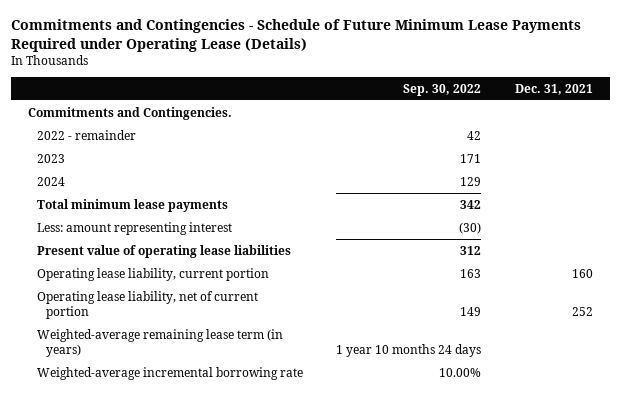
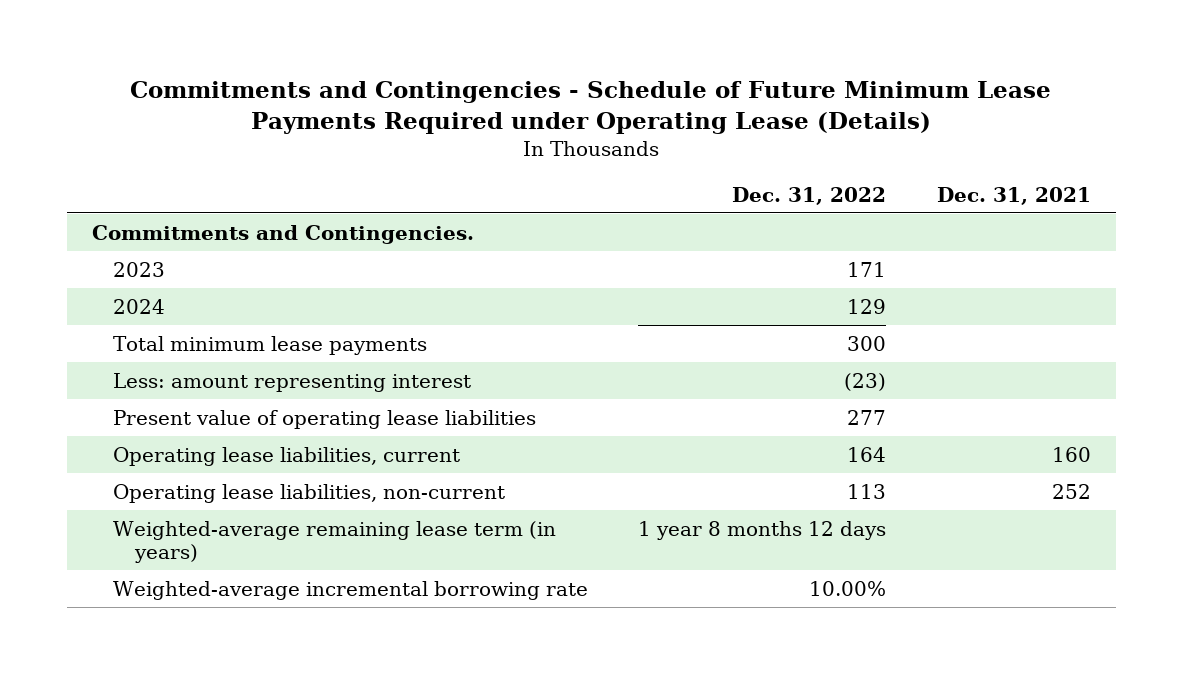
- | Sep. 30, 2022 | Dec. 31, 2021
+ | Dec. 31, 2022 | Dec. 31, 2021
- 2022 - remainder | 42 |
- Operating lease liability, current portion | 163 | 160
- Operating lease liability, net of current portion | 149 | 252
+ Operating lease liabilities, current | 164 | 160
+ Operating lease liabilities, non-current | 113 | 252

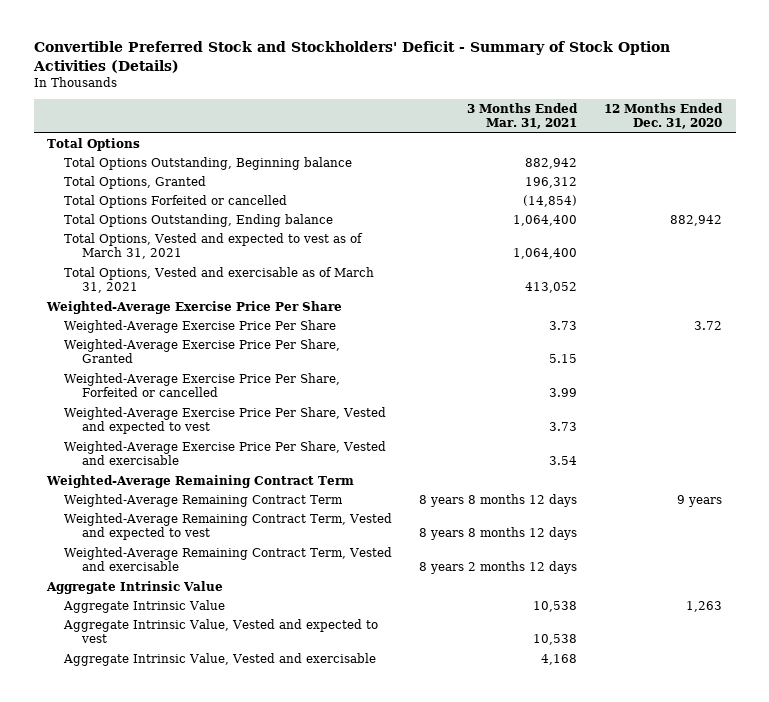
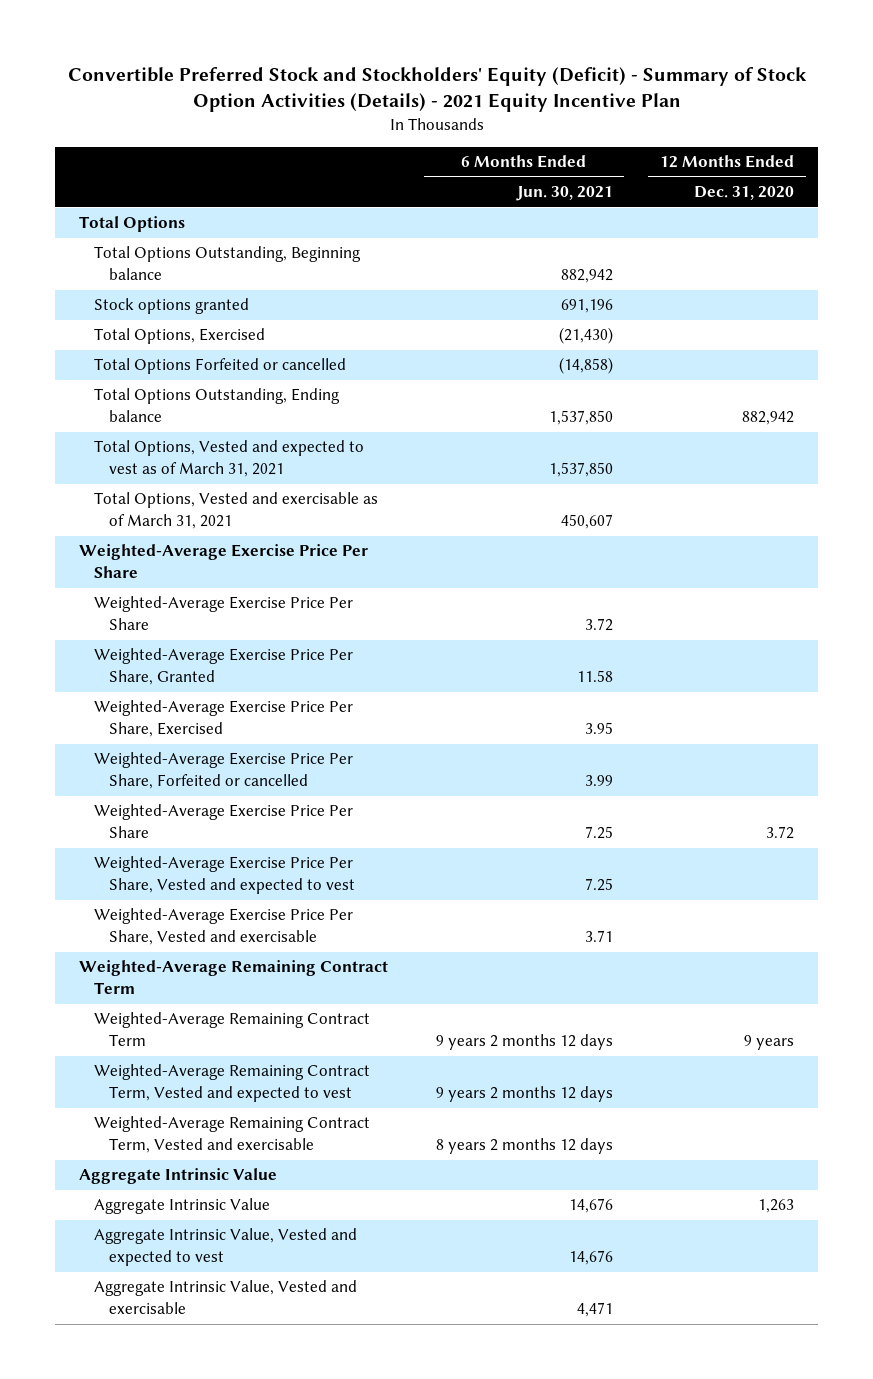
- Convertible Preferred Stock and Stockholders' Deficit - Summary of Stock Option Activities (Details)
+ Convertible Preferred Stock and Stockholders' Equity (Deficit) - Summary of Stock Option Activities (Details) - 2021 Equity Incentive Plan
- | 3 Months Ended Mar. 31, 2021 | 12 Months Ended Dec. 31, 2020
+ | 6 Months Ended Jun. 30, 2021 | 12 Months Ended Dec. 31, 2020
- Total Options, Granted | 196,312 |
+ Stock options granted | 691,196 |
+ Total Options, Exercised | (21,430) |
+ Weighted-Average Exercise Price Per Share | 3.72 |
+ Weighted-Average Exercise Price Per Share, Exercised | 3.95 |
moved down: Weighted-Average Exercise Price Per Share | 7.25 | 3.72

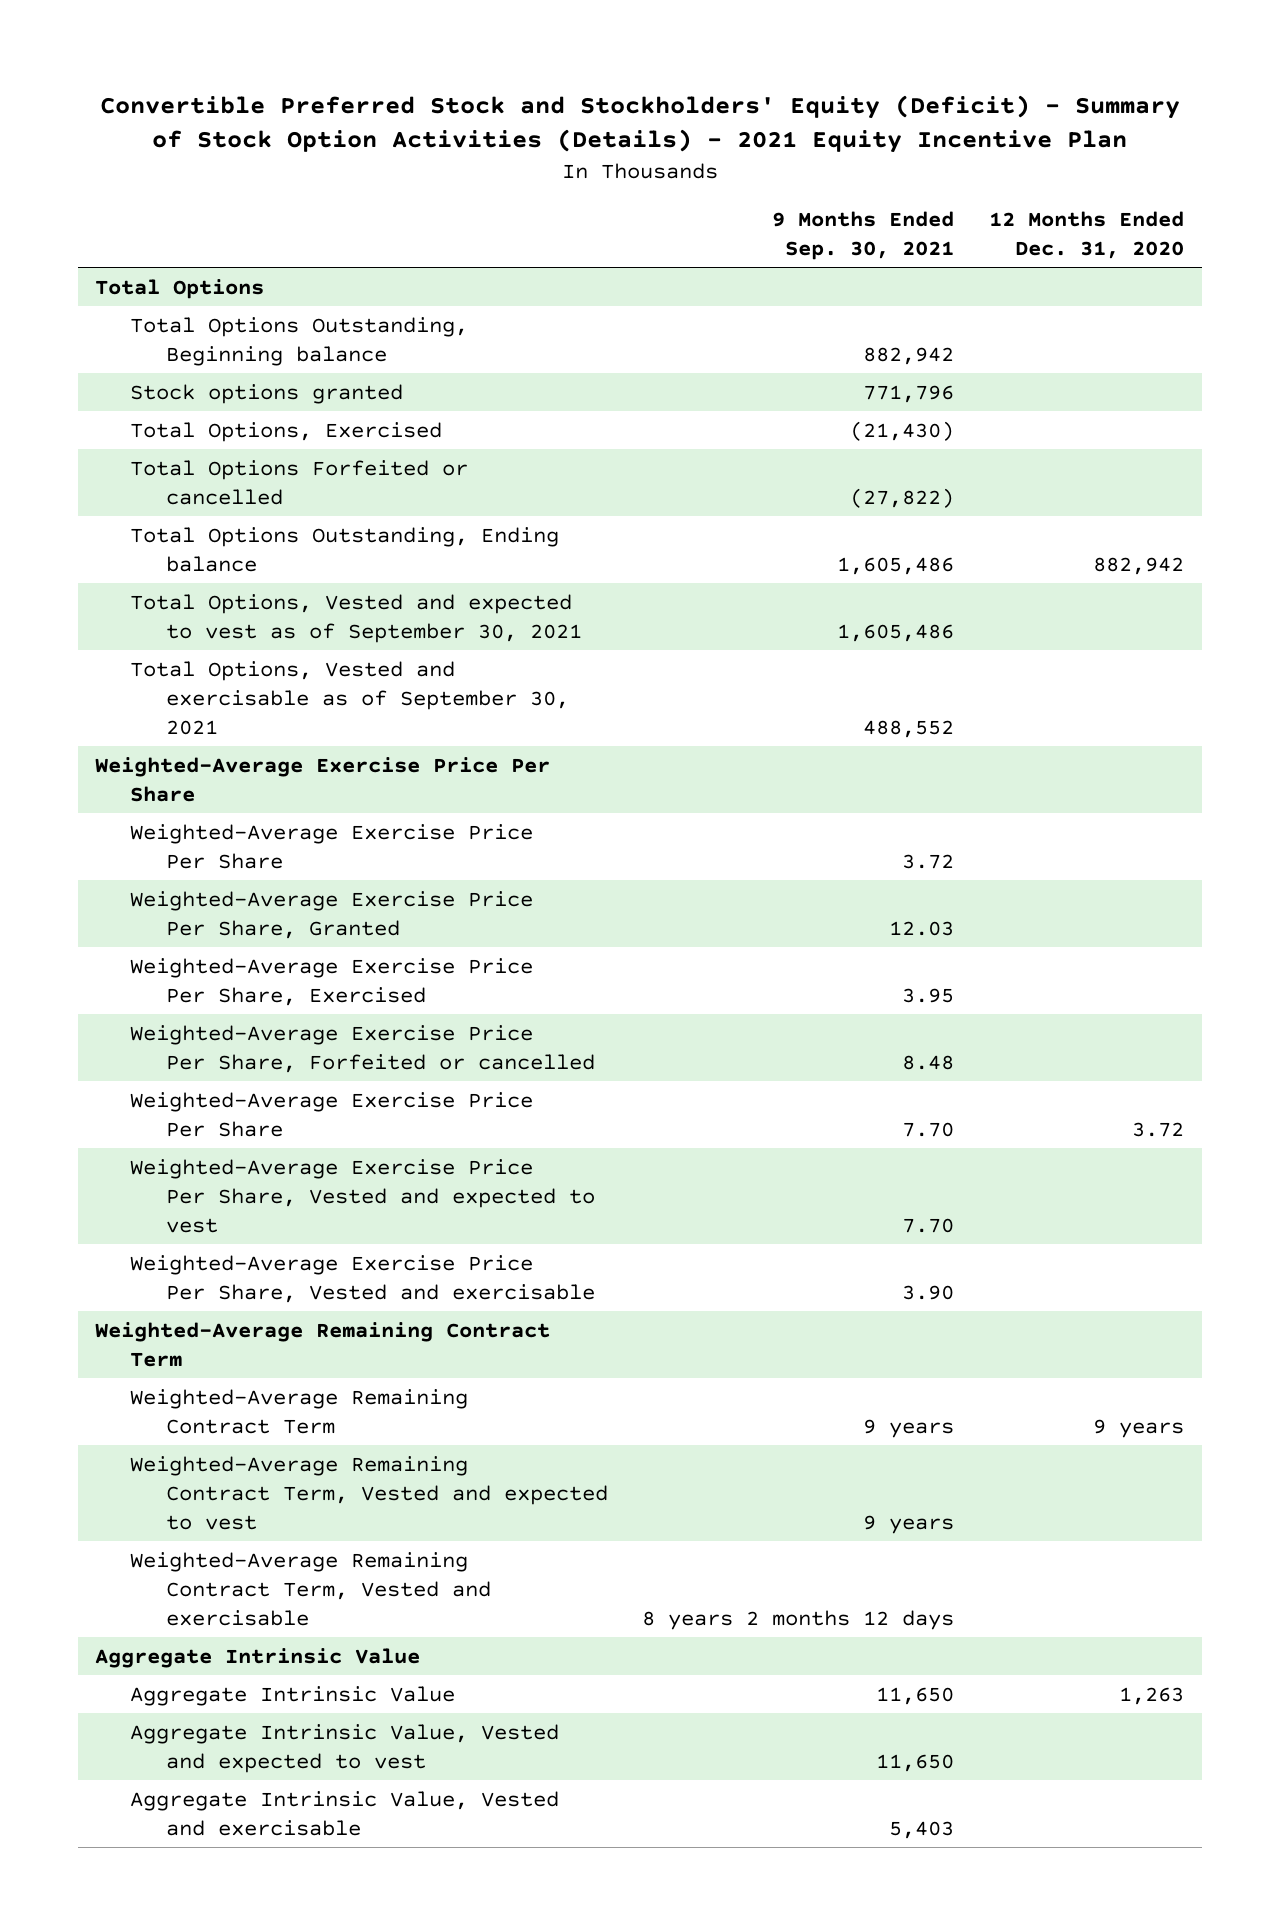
- | 6 Months Ended Jun. 30, 2021 | 12 Months Ended Dec. 31, 2020
+ | 9 Months Ended Sep. 30, 2021 | 12 Months Ended Dec. 31, 2020
- Total Options, Vested and expected to vest as of March 31, 2021 | 1,537,850 |
- Total Options, Vested and exercisable as of March 31, 2021 | 450,607 |
+ Total Options, Vested and expected to vest as of September 30, 2021 | 1,605,486 |
+ Total Options, Vested and exercisable as of September 30, 2021 | 488,552 |

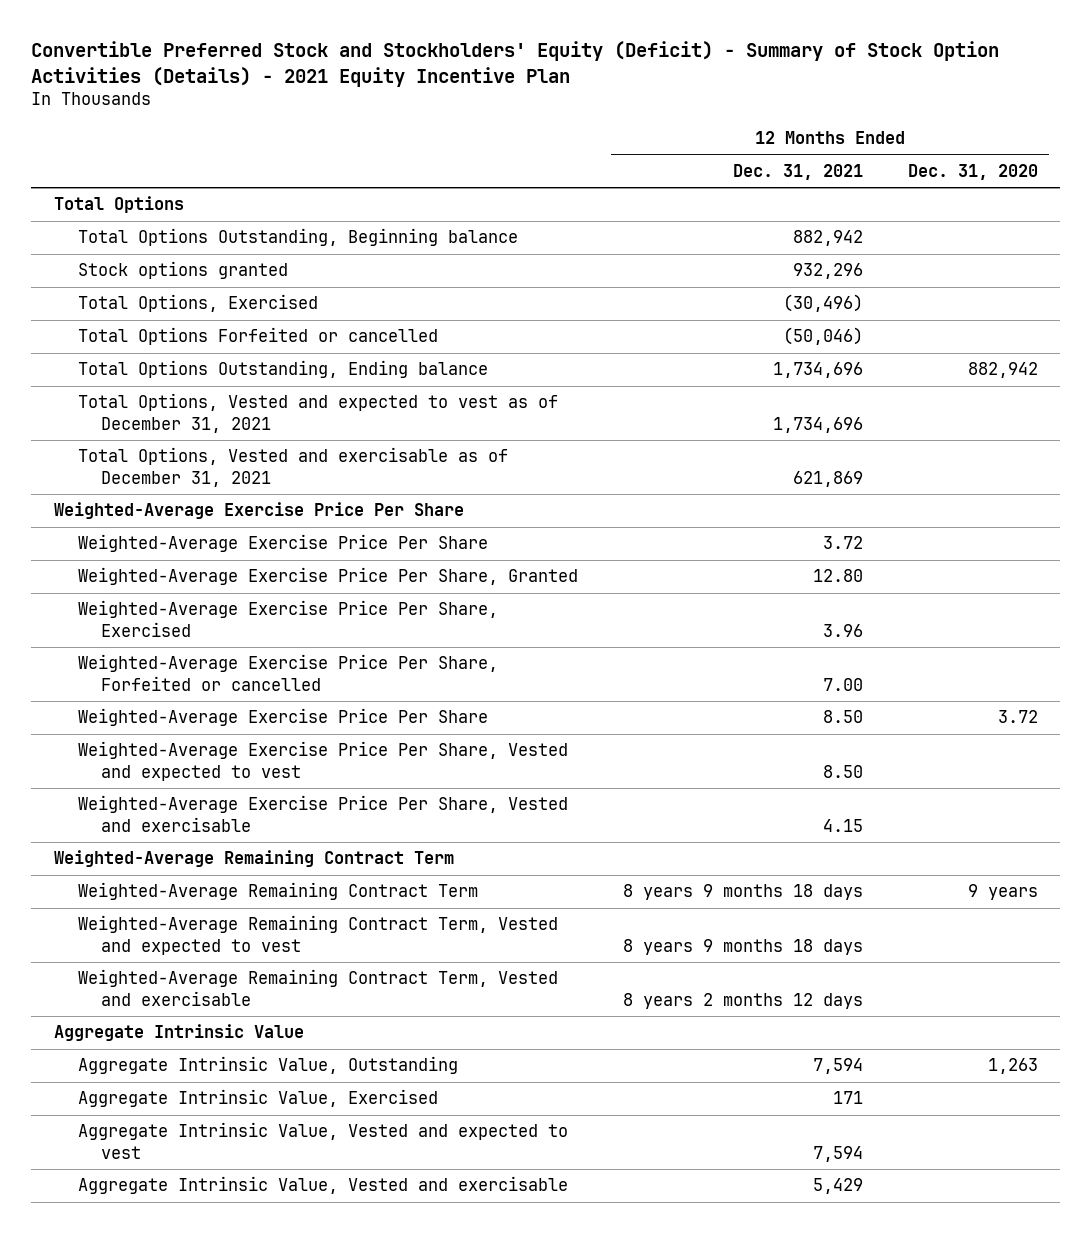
- | 9 Months Ended Sep. 30, 2021 | 12 Months Ended Dec. 31, 2020
+ | 12 Months Ended Dec. 31, 2021 | 12 Months Ended Dec. 31, 2020
- Total Options, Vested and expected to vest as of September 30, 2021 | 1,605,486 |
- Total Options, Vested and exercisable as of September 30, 2021 | 488,552 |
+ Total Options, Vested and expected to vest as of December 31, 2021 | 1,734,696 |
+ Total Options, Vested and exercisable as of December 31, 2021 | 621,869 |
- Aggregate Intrinsic Value | 11,650 | 1,263
+ Aggregate Intrinsic Value, Outstanding | 7,594 | 1,263
+ Aggregate Intrinsic Value, Exercised | 171 |

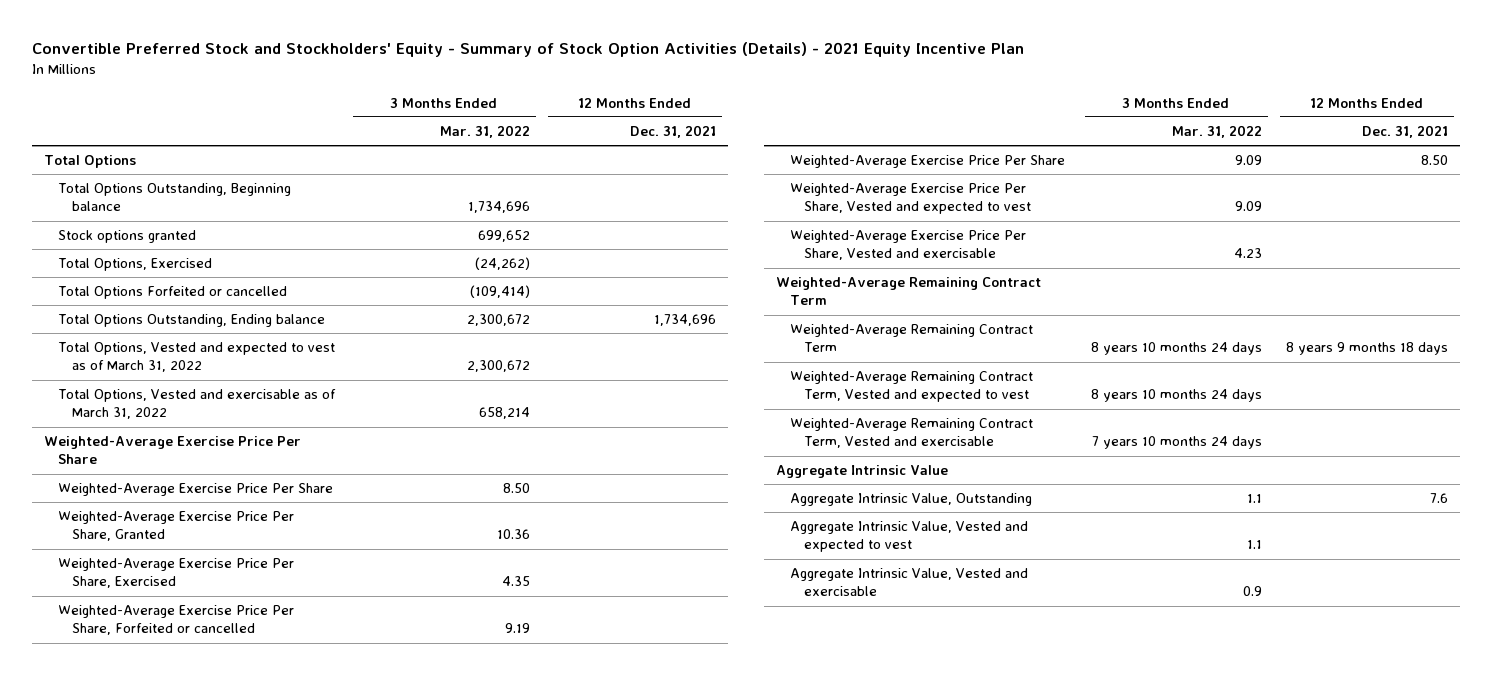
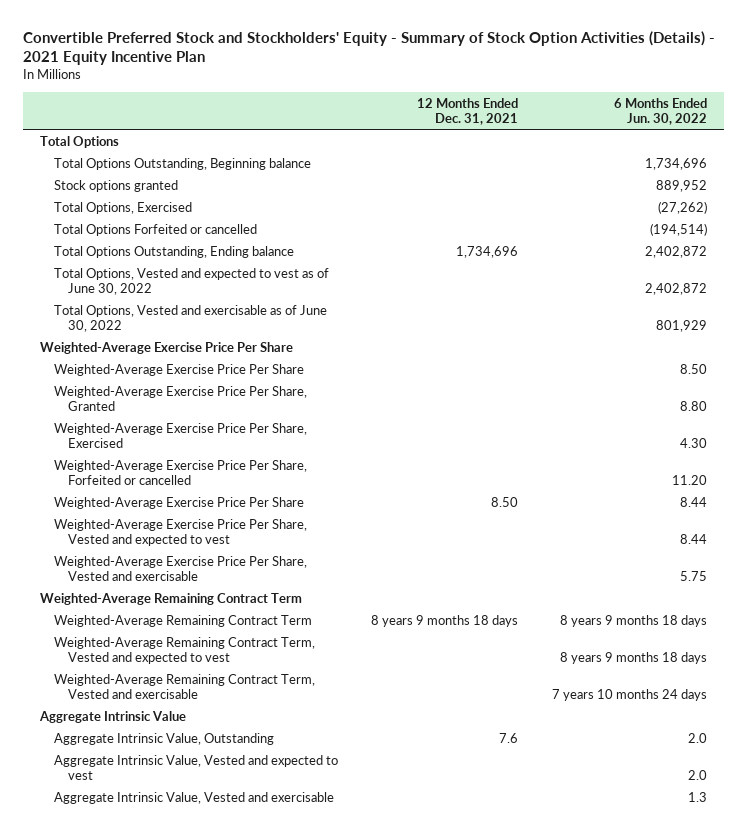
- | 3 Months Ended Mar. 31, 2022 | 12 Months Ended Dec. 31, 2021
+ | 12 Months Ended Dec. 31, 2021 | 6 Months Ended Jun. 30, 2022
- Total Options, Vested and expected to vest as of March 31, 2022 | 2,300,672 |
- Total Options, Vested and exercisable as of March 31, 2022 | 658,214 |
+ Total Options, Vested and expected to vest as of June 30, 2022 | | 2,402,872
+ Total Options, Vested and exercisable as of June 30, 2022 | | 801,929

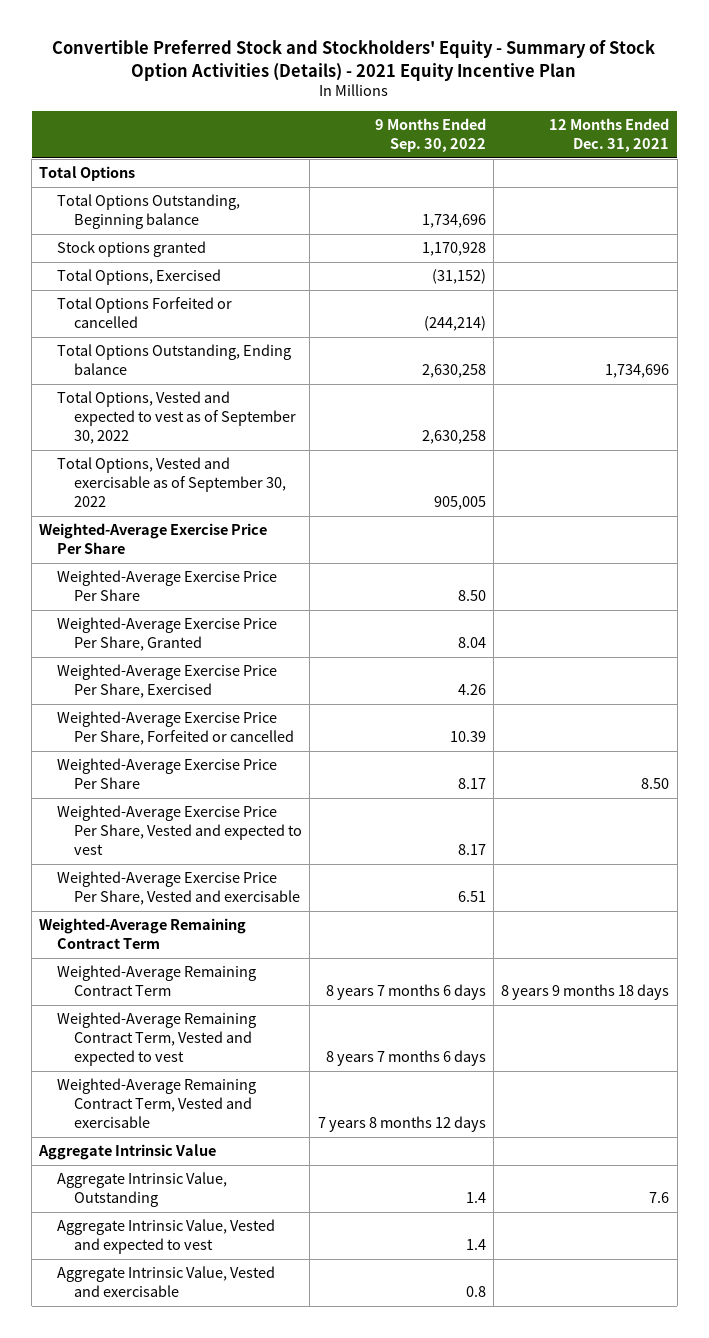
- | 12 Months Ended Dec. 31, 2021 | 6 Months Ended Jun. 30, 2022
+ | 9 Months Ended Sep. 30, 2022 | 12 Months Ended Dec. 31, 2021
- Total Options, Vested and expected to vest as of June 30, 2022 | | 2,402,872
- Total Options, Vested and exercisable as of June 30, 2022 | | 801,929
+ Total Options, Vested and expected to vest as of September 30, 2022 | 2,630,258 |
+ Total Options, Vested and exercisable as of September 30, 2022 | 905,005 |

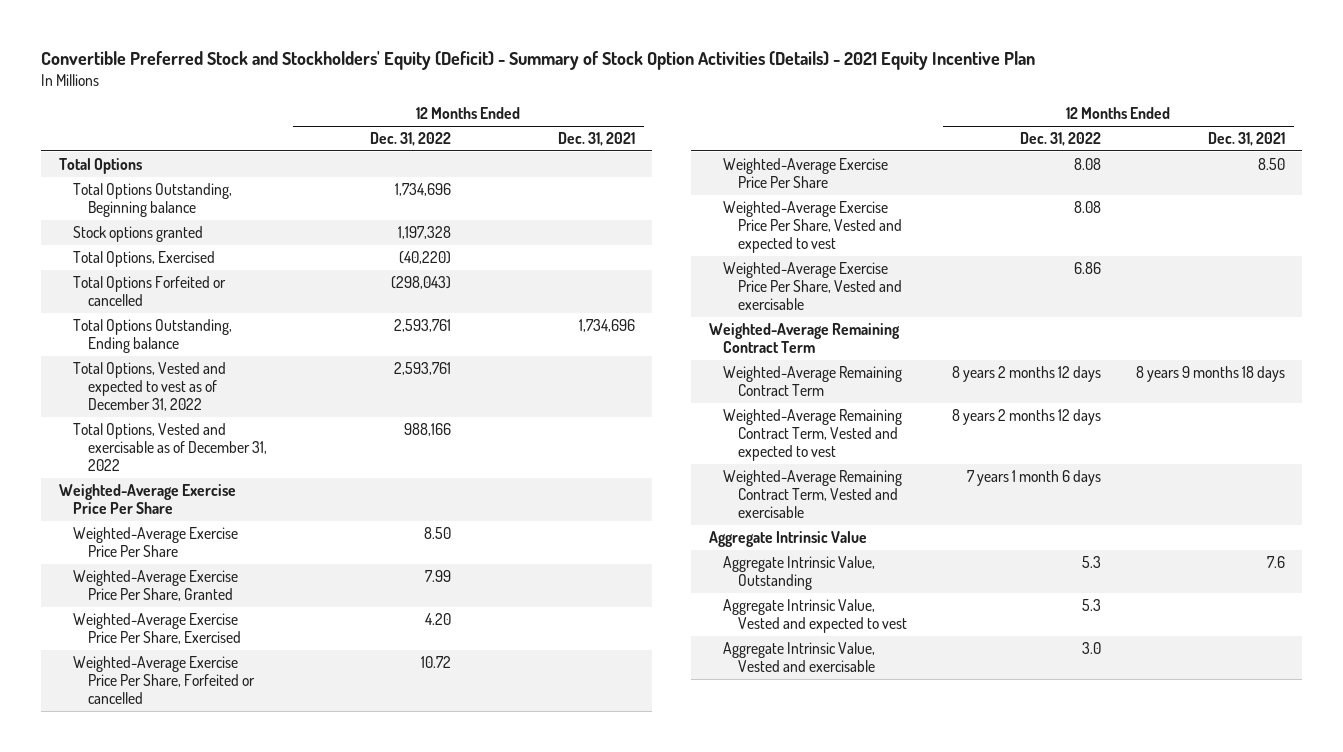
- Convertible Preferred Stock and Stockholders' Equity - Summary of Stock Option Activities (Details) - 2021 Equity Incentive Plan
+ Convertible Preferred Stock and Stockholders' Equity (Deficit) - Summary of Stock Option Activities (Details) - 2021 Equity Incentive Plan
- | 9 Months Ended Sep. 30, 2022 | 12 Months Ended Dec. 31, 2021
+ | 12 Months Ended Dec. 31, 2022 | 12 Months Ended Dec. 31, 2021
- Total Options, Vested and expected to vest as of September 30, 2022 | 2,630,258 |
- Total Options, Vested and exercisable as of September 30, 2022 | 905,005 |
+ Total Options, Vested and expected to vest as of December 31, 2022 | 2,593,761 |
+ Total Options, Vested and exercisable as of December 31, 2022 | 988,166 |

